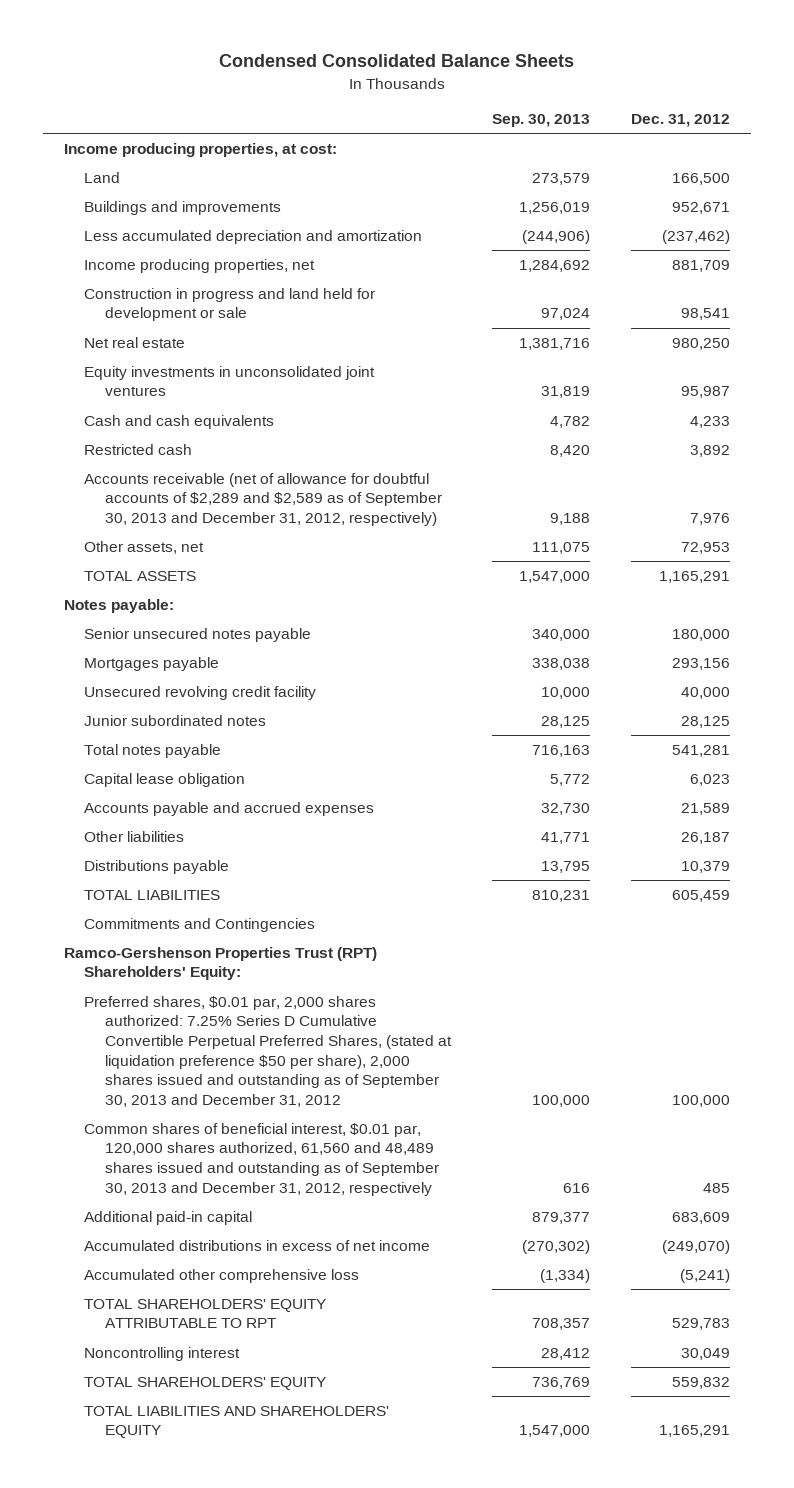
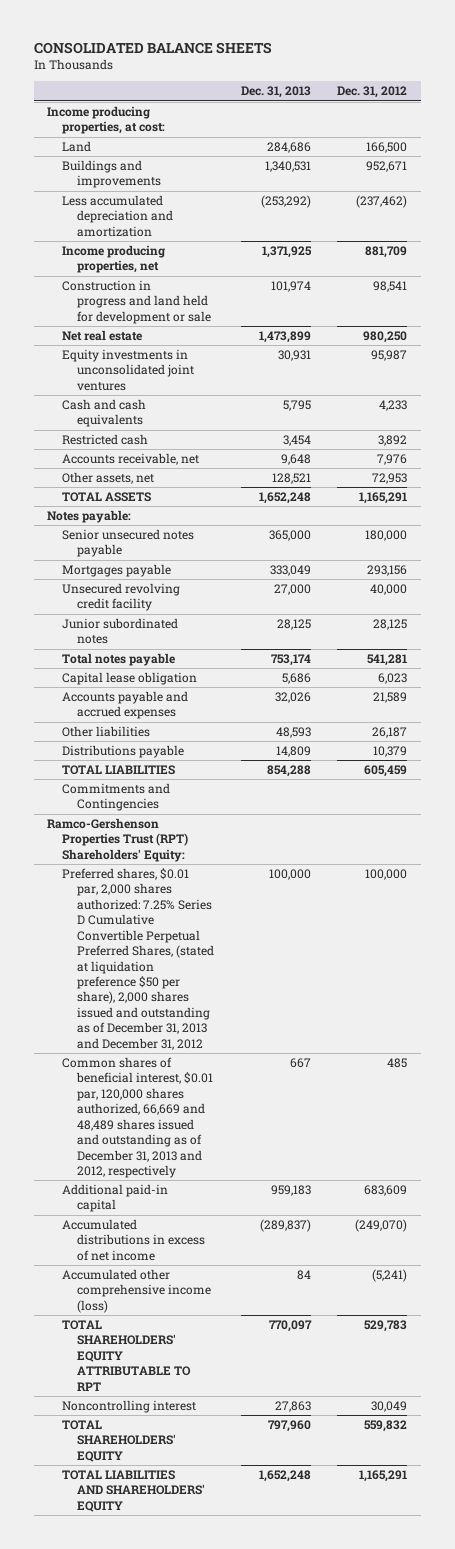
- Condensed Consolidated Balance Sheets
+ CONSOLIDATED BALANCE SHEETS
- | Sep. 30, 2013 | Dec. 31, 2012
+ | Dec. 31, 2013 | Dec. 31, 2012
- Accounts receivable (net of allowance for doubtful accounts of $2,289 and $2,589 as of September 30, 2013 and December 31, 2012, respectively) | 9,188 | 7,976
+ Accounts receivable, net | 9,648 | 7,976
- Preferred shares, $0.01 par, 2,000 shares authorized: 7.25% Series D Cumulative Convertible Perpetual Preferred Shares, (stated at liquidation preference $50 per share), 2,000 shares issued and outstanding as of September 30, 2013 and December 31, 2012 | 100,000 | 100,000
- Common shares of beneficial interest, $0.01 par, 120,000 shares authorized, 61,560 and 48,489 shares issued and outstanding as of September 30, 2013 and December 31, 2012, respectively | 616 | 485
+ Preferred shares, $0.01 par, 2,000 shares authorized: 7.25% Series D Cumulative Convertible Perpetual Preferred Shares, (stated at liquidation preference $50 per share), 2,000 shares issued and outstanding as of December 31, 2013 and December 31, 2012 | 100,000 | 100,000
+ Common shares of beneficial interest, $0.01 par, 120,000 shares authorized, 66,669 and 48,489 shares issued and outstanding as of December 31, 2013 and 2012, respectively | 667 | 485
- Accumulated other comprehensive loss | (1,334) | (5,241)
+ Accumulated other comprehensive income (loss) | 84 | (5,241)

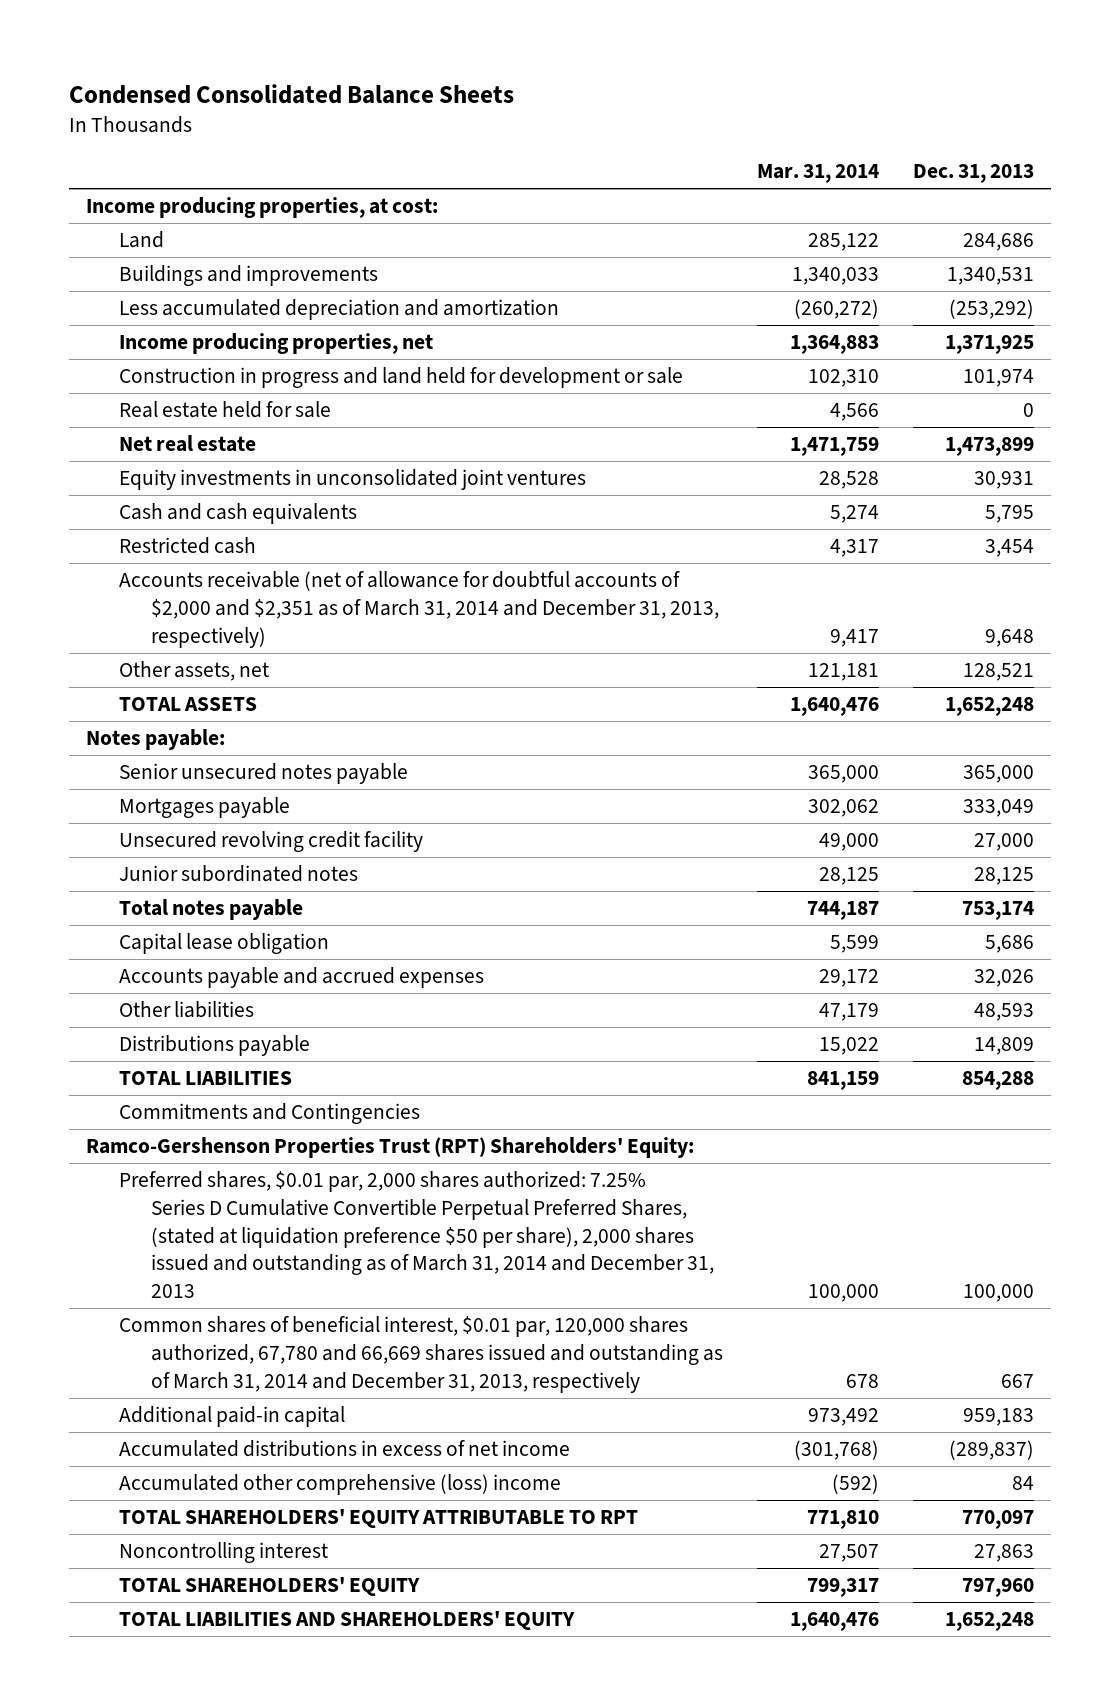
- CONSOLIDATED BALANCE SHEETS
+ Condensed Consolidated Balance Sheets
- | Dec. 31, 2013 | Dec. 31, 2012
+ | Mar. 31, 2014 | Dec. 31, 2013
+ Real estate held for sale | 4,566 | 0
- Accounts receivable, net | 9,648 | 7,976
+ Accounts receivable (net of allowance for doubtful accounts of $2,000 and $2,351 as of March 31, 2014 and December 31, 2013, respectively) | 9,417 | 9,648
- Preferred shares, $0.01 par, 2,000 shares authorized: 7.25% Series D Cumulative Convertible Perpetual Preferred Shares, (stated at liquidation preference $50 per share), 2,000 shares issued and outstanding as of December 31, 2013 and December 31, 2012 | 100,000 | 100,000
- Common shares of beneficial interest, $0.01 par, 120,000 shares authorized, 66,669 and 48,489 shares issued and outstanding as of December 31, 2013 and 2012, respectively | 667 | 485
+ Preferred shares, $0.01 par, 2,000 shares authorized: 7.25% Series D Cumulative Convertible Perpetual Preferred Shares, (stated at liquidation preference $50 per share), 2,000 shares issued and outstanding as of March 31, 2014 and December 31, 2013 | 100,000 | 100,000
+ Common shares of beneficial interest, $0.01 par, 120,000 shares authorized, 67,780 and 66,669 shares issued and outstanding as of March 31, 2014 and December 31, 2013, respectively | 678 | 667
- Accumulated other comprehensive income (loss) | 84 | (5,241)
+ Accumulated other comprehensive (loss) income | (592) | 84

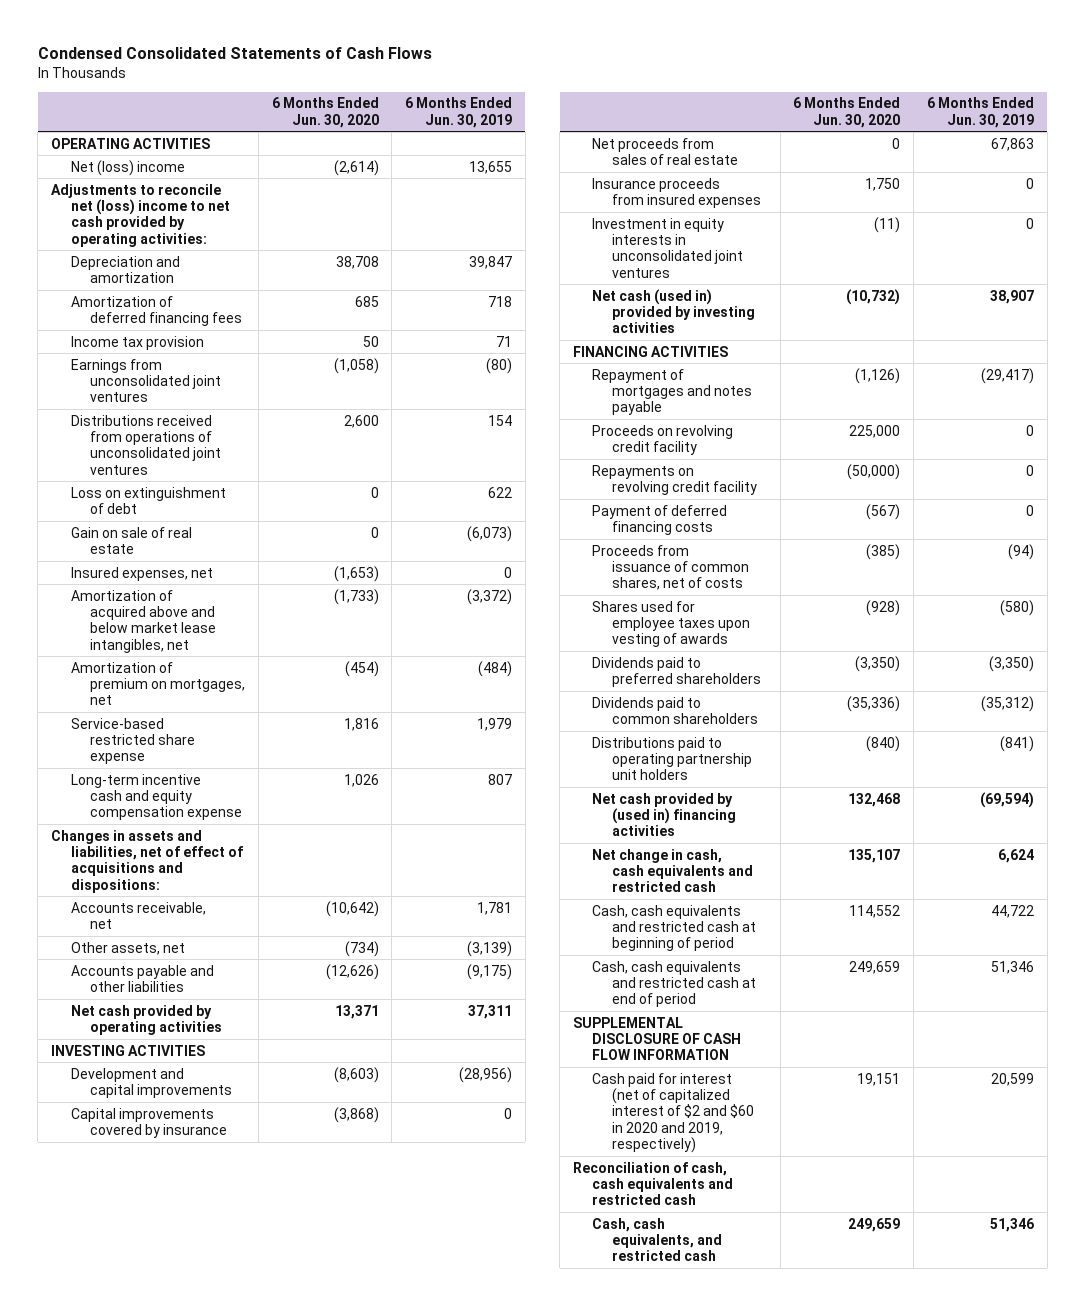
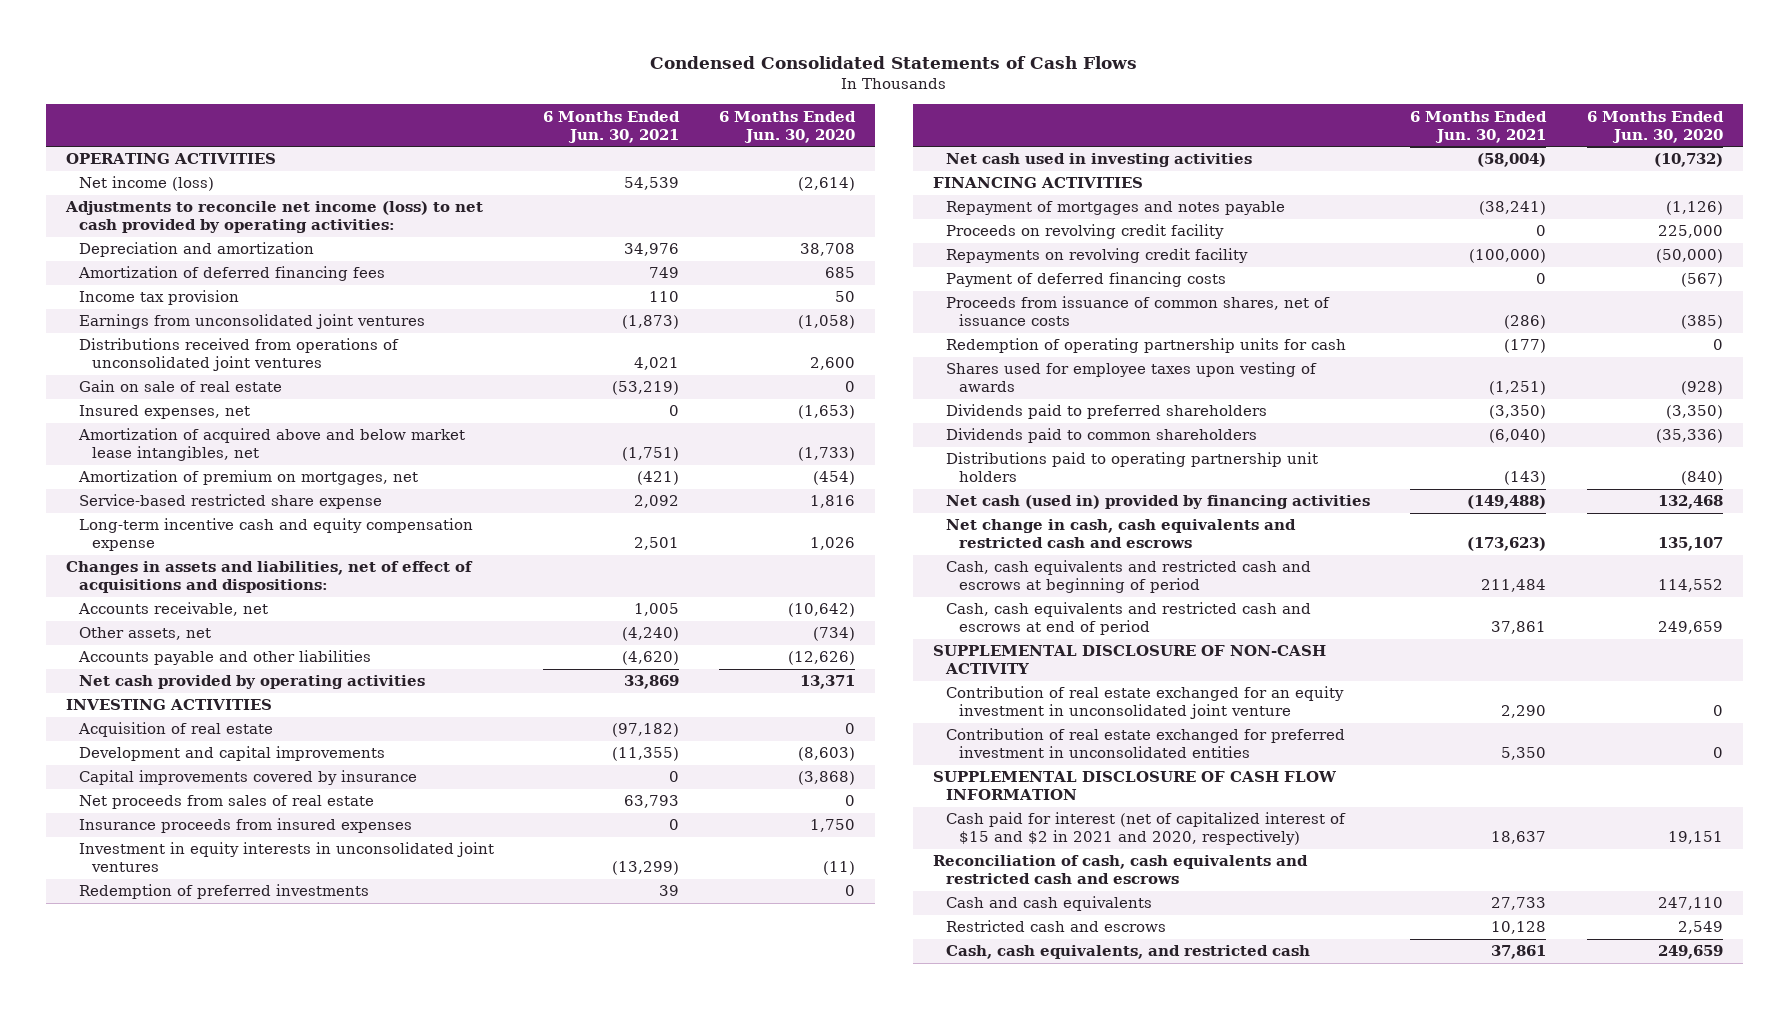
- | 6 Months Ended Jun. 30, 2020 | 6 Months Ended Jun. 30, 2019
+ | 6 Months Ended Jun. 30, 2021 | 6 Months Ended Jun. 30, 2020
- Net (loss) income | (2,614) | 13,655
- Adjustments to reconcile net (loss) income to net cash provided by operating activities:
+ Net income (loss) | 54,539 | (2,614)
+ Adjustments to reconcile net income (loss) to net cash provided by operating activities:
- Loss on extinguishment of debt | 0 | 622
+ Acquisition of real estate | (97,182) | 0
- Net cash (used in) provided by investing activities | (10,732) | 38,907
+ Redemption of preferred investments | 39 | 0
+ Net cash used in investing activities | (58,004) | (10,732)
- Proceeds from issuance of common shares, net of costs | (385) | (94)
+ Proceeds from issuance of common shares, net of issuance costs | (286) | (385)
+ Redemption of operating partnership units for cash | (177) | 0
- Net cash provided by (used in) financing activities | 132,468 | (69,594)
- Net change in cash, cash equivalents and restricted cash | 135,107 | 6,624
- Cash, cash equivalents and restricted cash at beginning of period | 114,552 | 44,722
- Cash, cash equivalents and restricted cash at end of period | 249,659 | 51,346
+ Net cash (used in) provided by financing activities | (149,488) | 132,468
+ Net change in cash, cash equivalents and restricted cash and escrows | (173,623) | 135,107
+ Cash, cash equivalents and restricted cash and escrows at beginning of period | 211,484 | 114,552
+ Cash, cash equivalents and restricted cash and escrows at end of period | 37,861 | 249,659
+ SUPPLEMENTAL DISCLOSURE OF NON-CASH ACTIVITY
+ Contribution of real estate exchanged for an equity investment in unconsolidated joint venture | 2,290 | 0
+ Contribution of real estate exchanged for preferred investment in unconsolidated entities | 5,350 | 0
- Cash paid for interest (net of capitalized interest of $2 and $60 in 2020 and 2019, respectively) | 19,151 | 20,599
- Reconciliation of cash, cash equivalents and restricted cash
+ Cash paid for interest (net of capitalized interest of $15 and $2 in 2021 and 2020, respectively) | 18,637 | 19,151
+ Reconciliation of cash, cash equivalents and restricted cash and escrows
+ Cash and cash equivalents | 27,733 | 247,110
+ Restricted cash and escrows | 10,128 | 2,549

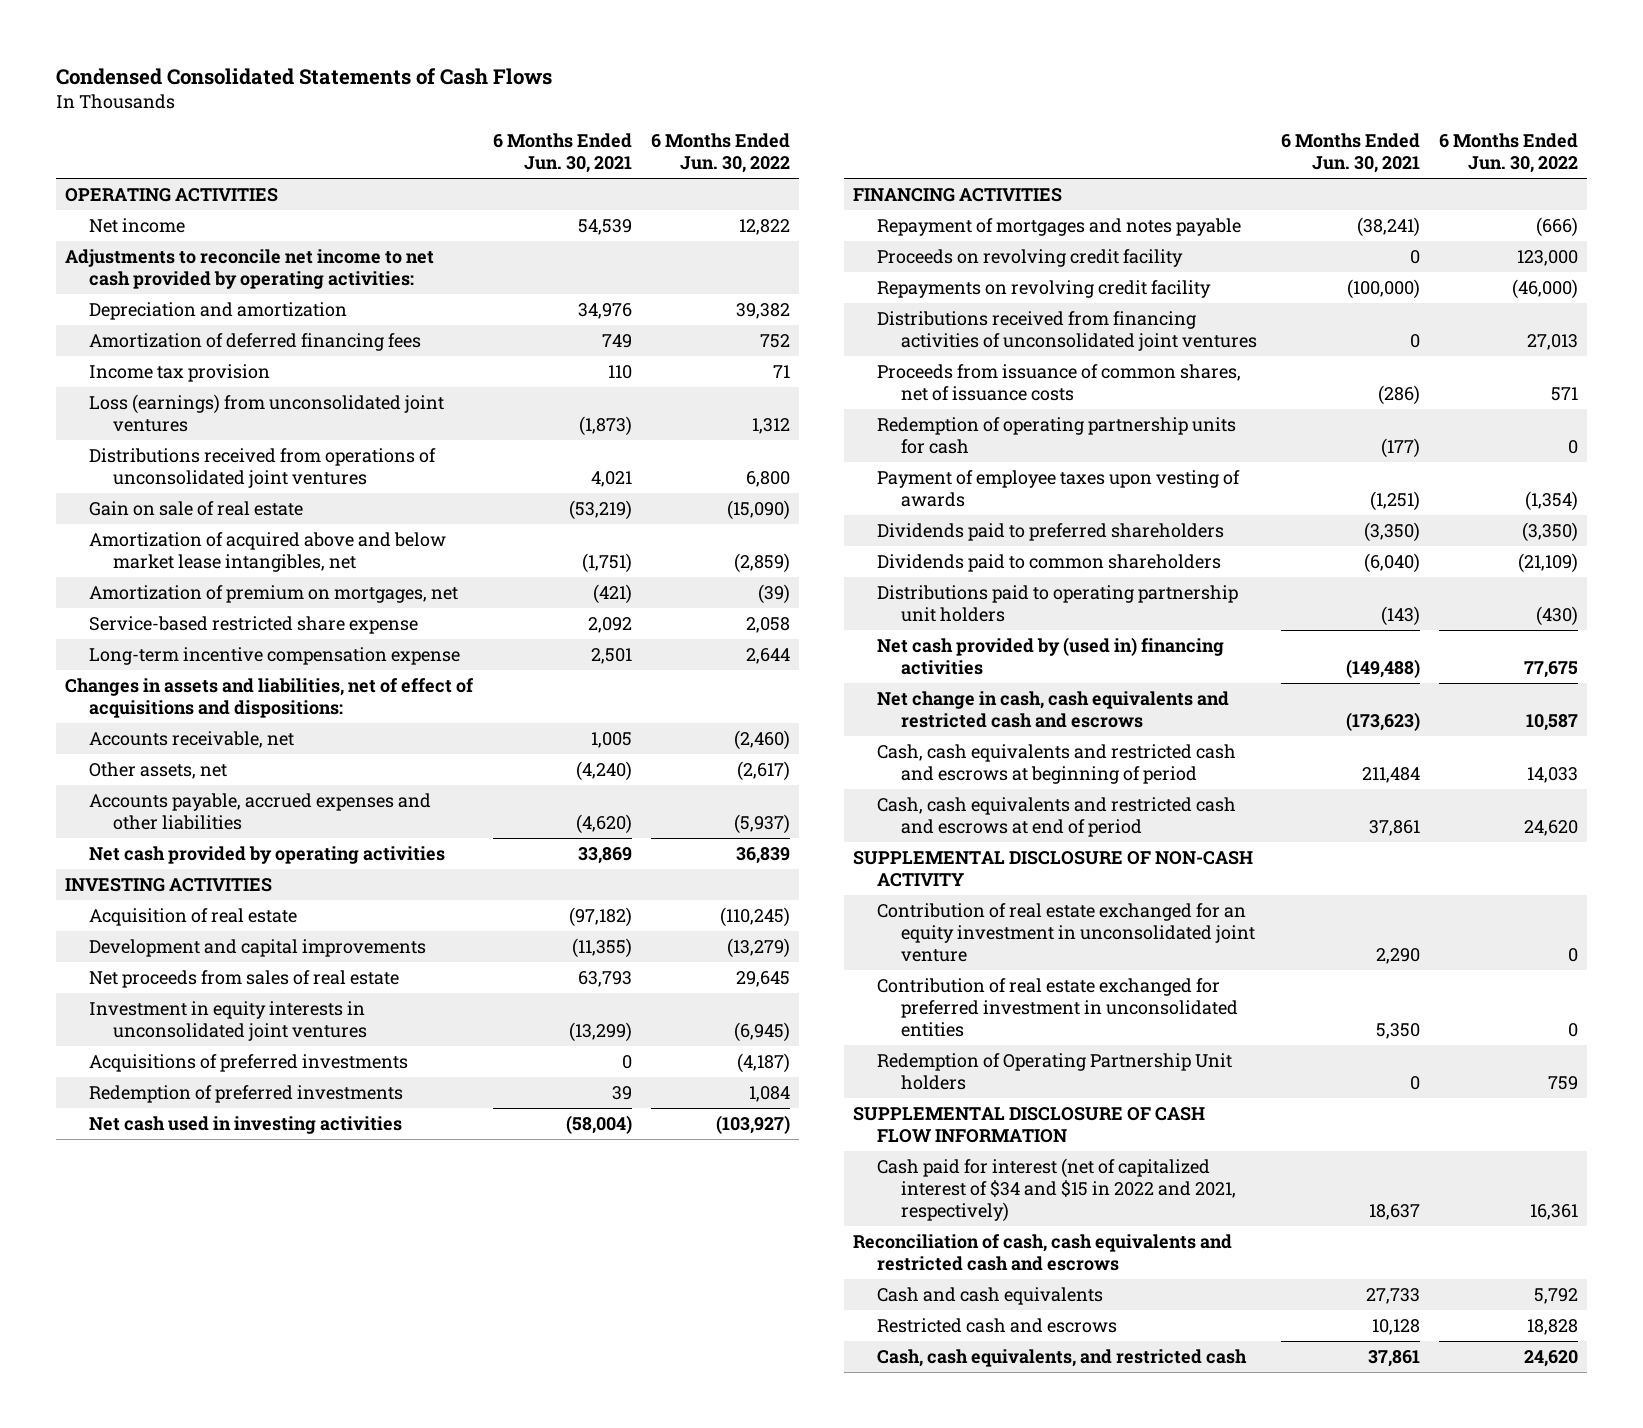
- | 6 Months Ended Jun. 30, 2021 | 6 Months Ended Jun. 30, 2020
+ | 6 Months Ended Jun. 30, 2021 | 6 Months Ended Jun. 30, 2022
- Net income (loss) | 54,539 | (2,614)
- Adjustments to reconcile net income (loss) to net cash provided by operating activities:
+ Net income | 54,539 | 12,822
+ Adjustments to reconcile net income to net cash provided by operating activities:
- Earnings from unconsolidated joint ventures | (1,873) | (1,058)
+ Loss (earnings) from unconsolidated joint ventures | (1,873) | 1,312
- Insured expenses, net | 0 | (1,653)
- Long-term incentive cash and equity compensation expense | 2,501 | 1,026
+ Long-term incentive compensation expense | 2,501 | 2,644
- Accounts payable and other liabilities | (4,620) | (12,626)
+ Accounts payable, accrued expenses and other liabilities | (4,620) | (5,937)
- Capital improvements covered by insurance | 0 | (3,868)
- Insurance proceeds from insured expenses | 0 | 1,750
+ Acquisitions of preferred investments | 0 | (4,187)
- Payment of deferred financing costs | 0 | (567)
+ Distributions received from financing activities of unconsolidated joint ventures | 0 | 27,013
- Shares used for employee taxes upon vesting of awards | (1,251) | (928)
+ Payment of employee taxes upon vesting of awards | (1,251) | (1,354)
- Net cash (used in) provided by financing activities | (149,488) | 132,468
+ Net cash provided by (used in) financing activities | (149,488) | 77,675
+ Redemption of Operating Partnership Unit holders | 0 | 759
- Cash paid for interest (net of capitalized interest of $15 and $2 in 2021 and 2020, respectively) | 18,637 | 19,151
+ Cash paid for interest (net of capitalized interest of $34 and $15 in 2022 and 2021, respectively) | 18,637 | 16,361

